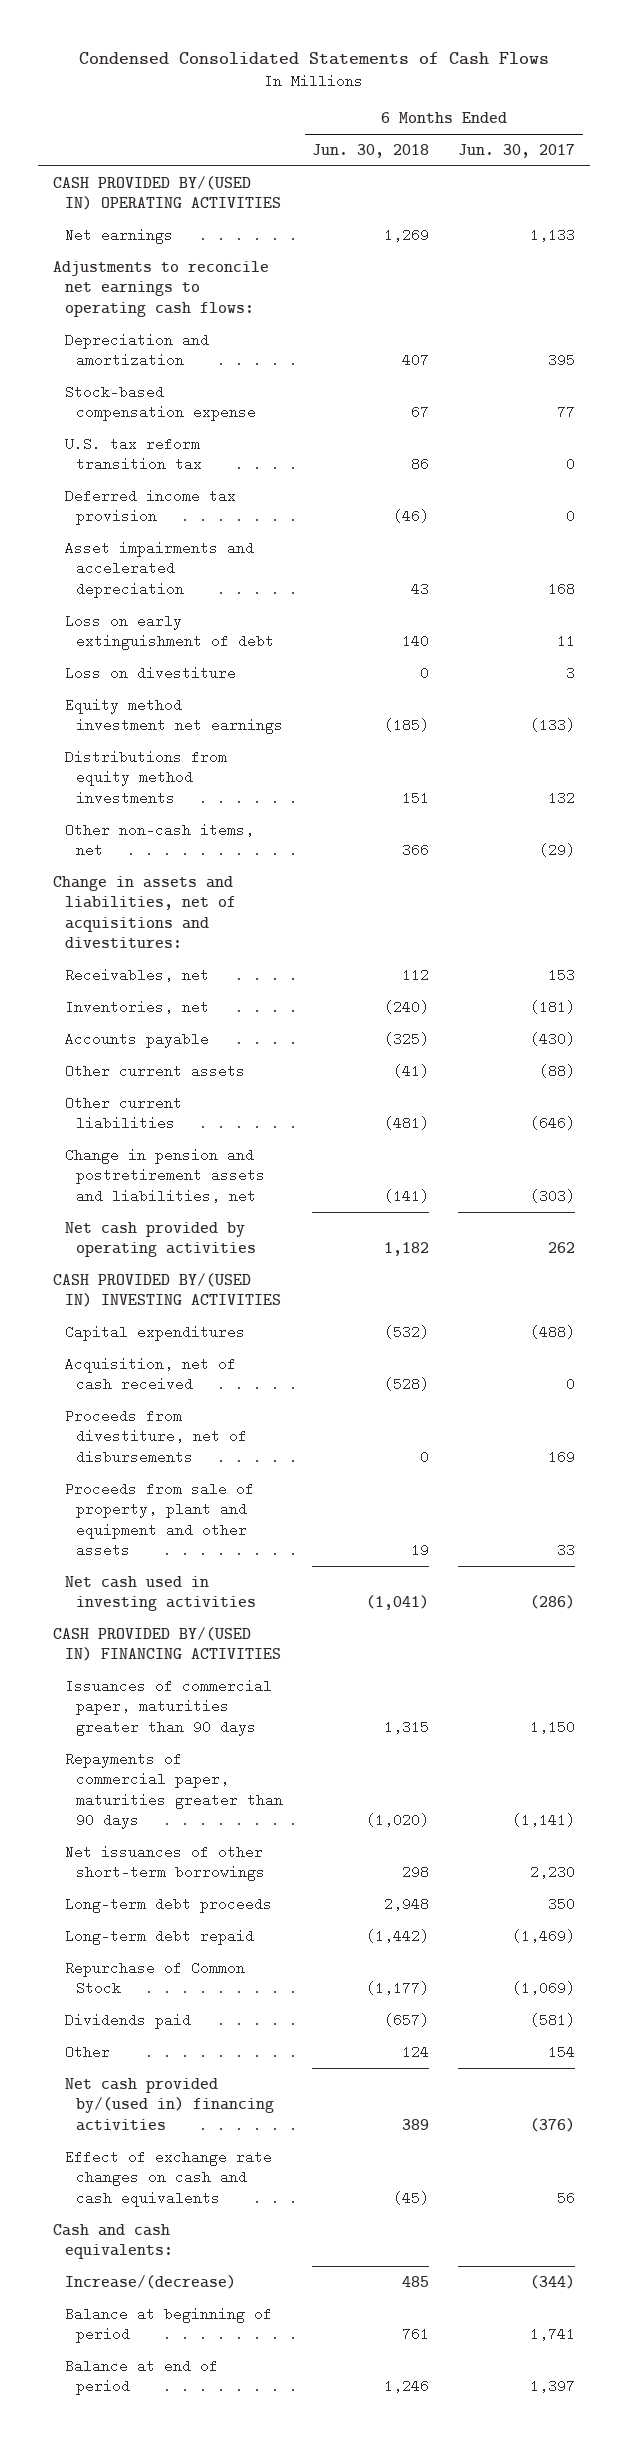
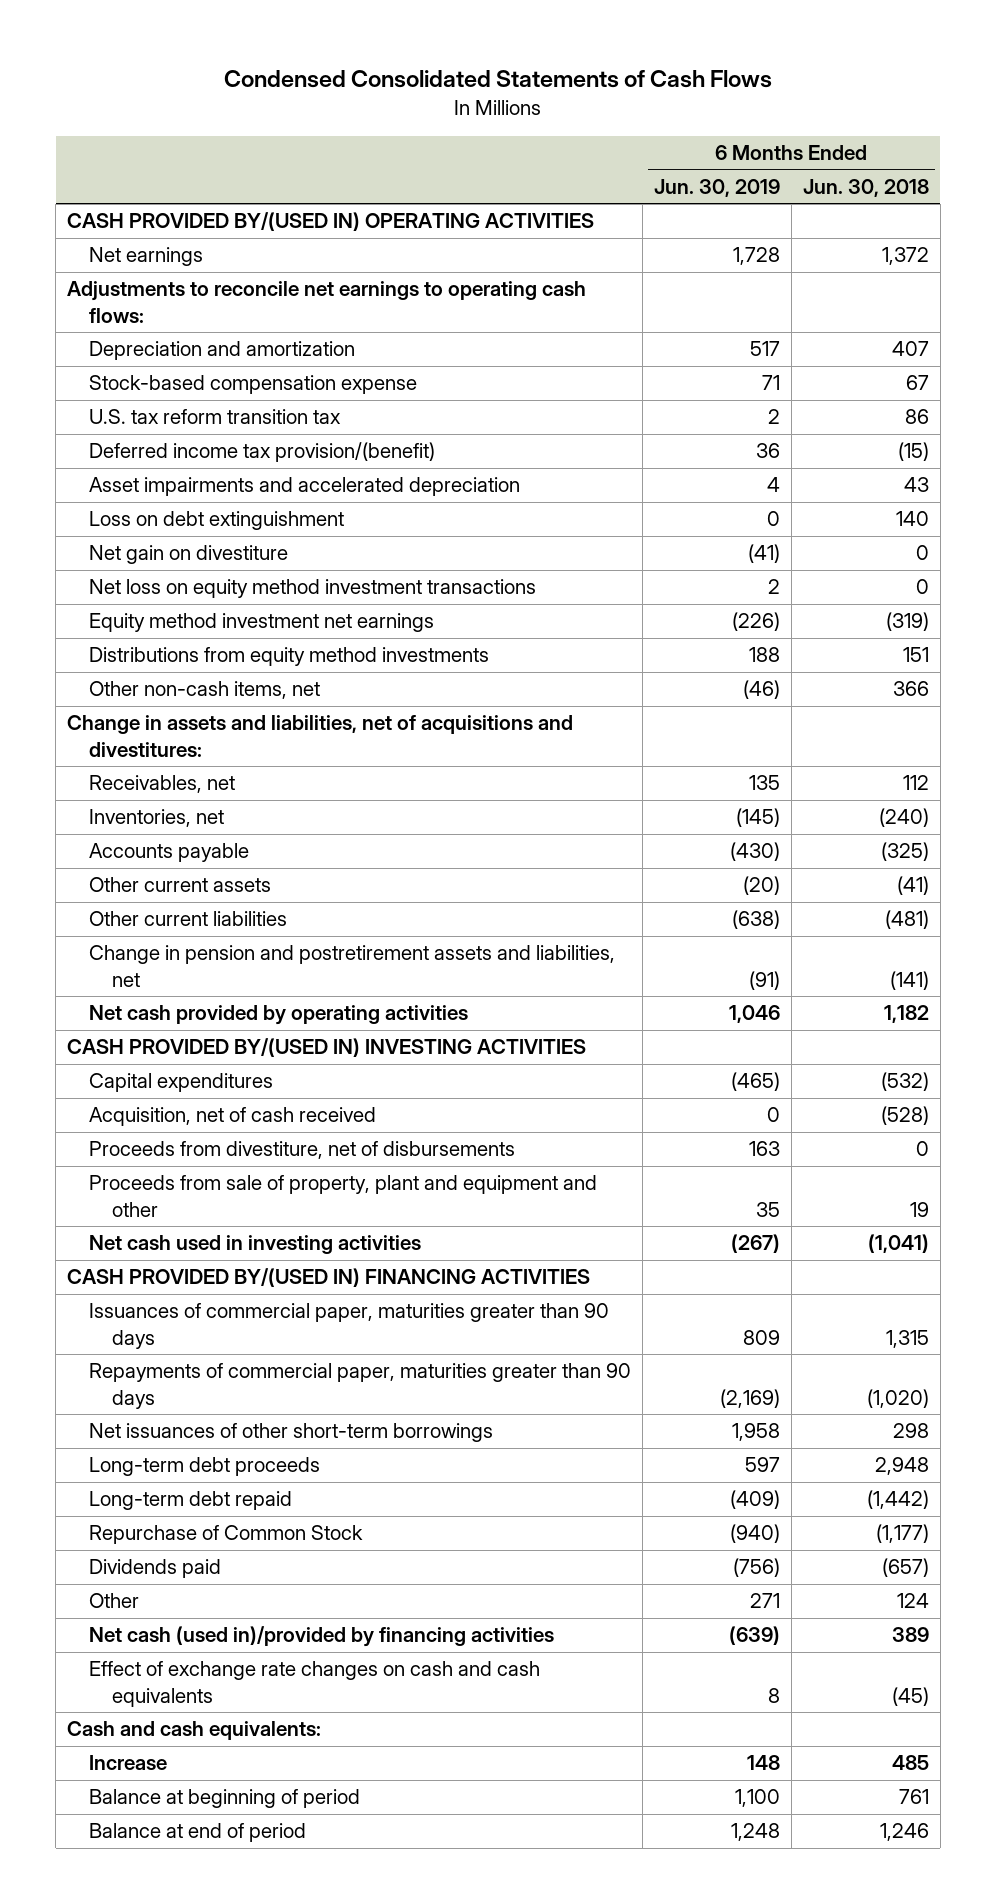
- | 6 Months Ended Jun. 30, 2018 | 6 Months Ended Jun. 30, 2017
+ | 6 Months Ended Jun. 30, 2019 | 6 Months Ended Jun. 30, 2018
- Net earnings | 1,269 | 1,133
+ Net earnings | 1,728 | 1,372
- Deferred income tax provision | (46) | 0
+ Deferred income tax provision/(benefit) | 36 | (15)
- Loss on early extinguishment of debt | 140 | 11
- Loss on divestiture | 0 | 3
- Equity method investment net earnings | (185) | (133)
+ Loss on debt extinguishment | 0 | 140
+ Net gain on divestiture | (41) | 0
+ Net loss on equity method investment transactions | 2 | 0
+ Equity method investment net earnings | (226) | (319)
- Proceeds from sale of property, plant and equipment and other assets | 19 | 33
+ Proceeds from sale of property, plant and equipment and other | 35 | 19
- Net cash provided by/(used in) financing activities | 389 | (376)
+ Net cash (used in)/provided by financing activities | (639) | 389
- Increase/(decrease) | 485 | (344)
+ Increase | 148 | 485

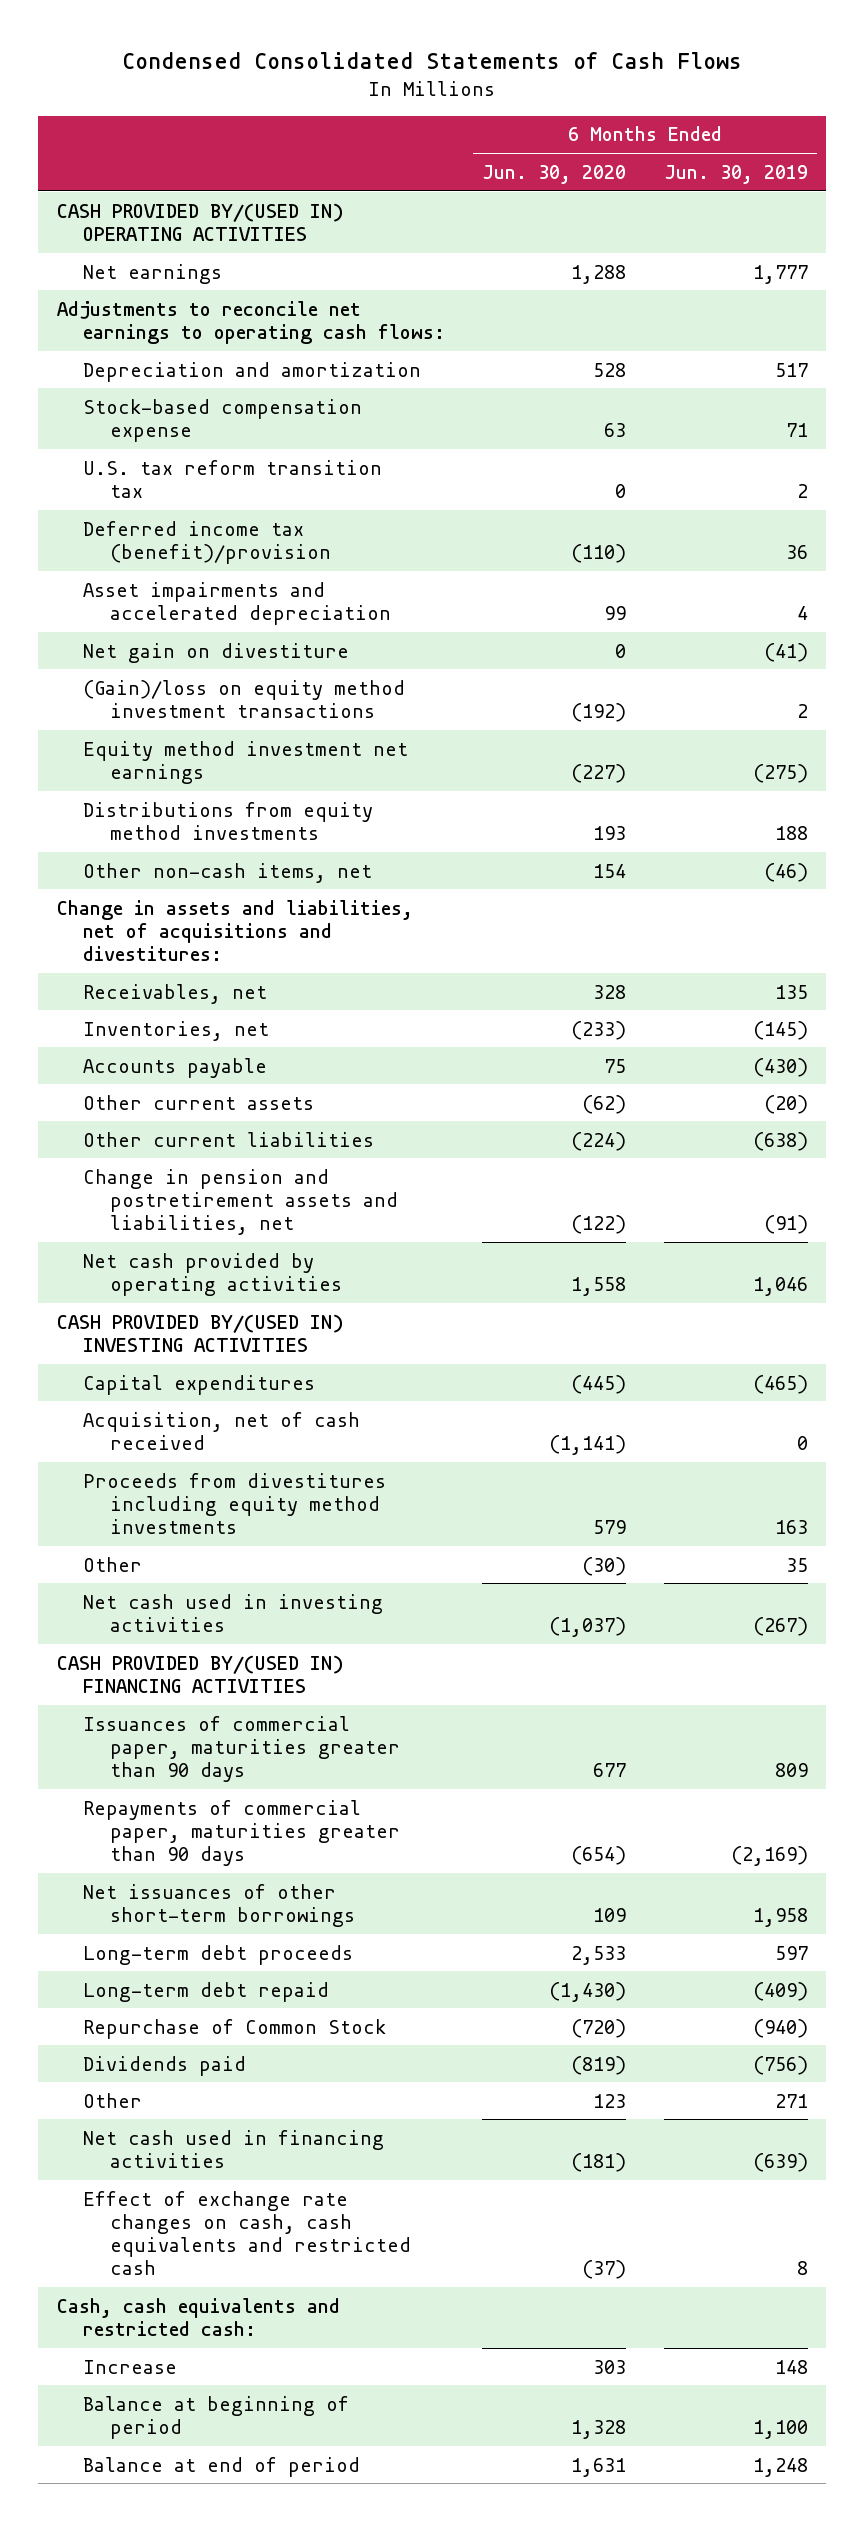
- | 6 Months Ended Jun. 30, 2019 | 6 Months Ended Jun. 30, 2018
+ | 6 Months Ended Jun. 30, 2020 | 6 Months Ended Jun. 30, 2019
- Net earnings | 1,728 | 1,372
+ Net earnings | 1,288 | 1,777
- Deferred income tax provision/(benefit) | 36 | (15)
+ Deferred income tax (benefit)/provision | (110) | 36
- Loss on debt extinguishment | 0 | 140
- Net loss on equity method investment transactions | 2 | 0
- Equity method investment net earnings | (226) | (319)
+ (Gain)/loss on equity method investment transactions | (192) | 2
+ Equity method investment net earnings | (227) | (275)
- Proceeds from divestiture, net of disbursements | 163 | 0
- Proceeds from sale of property, plant and equipment and other | 35 | 19
+ Proceeds from divestitures including equity method investments | 579 | 163
+ Other | (30) | 35
- Net cash (used in)/provided by financing activities | (639) | 389
- Effect of exchange rate changes on cash and cash equivalents | 8 | (45)
- Cash and cash equivalents:
+ Net cash used in financing activities | (181) | (639)
+ Effect of exchange rate changes on cash, cash equivalents and restricted cash | (37) | 8
+ Cash, cash equivalents and restricted cash:

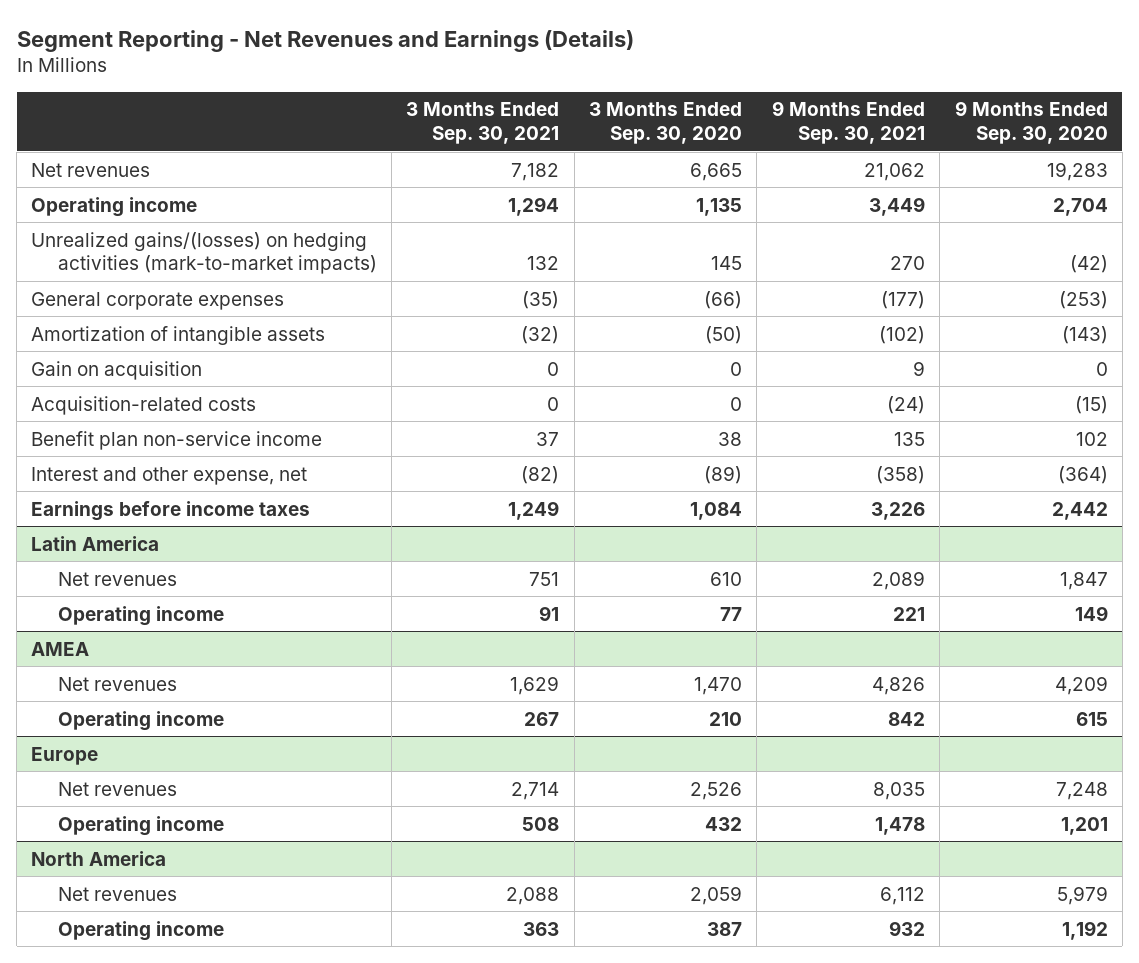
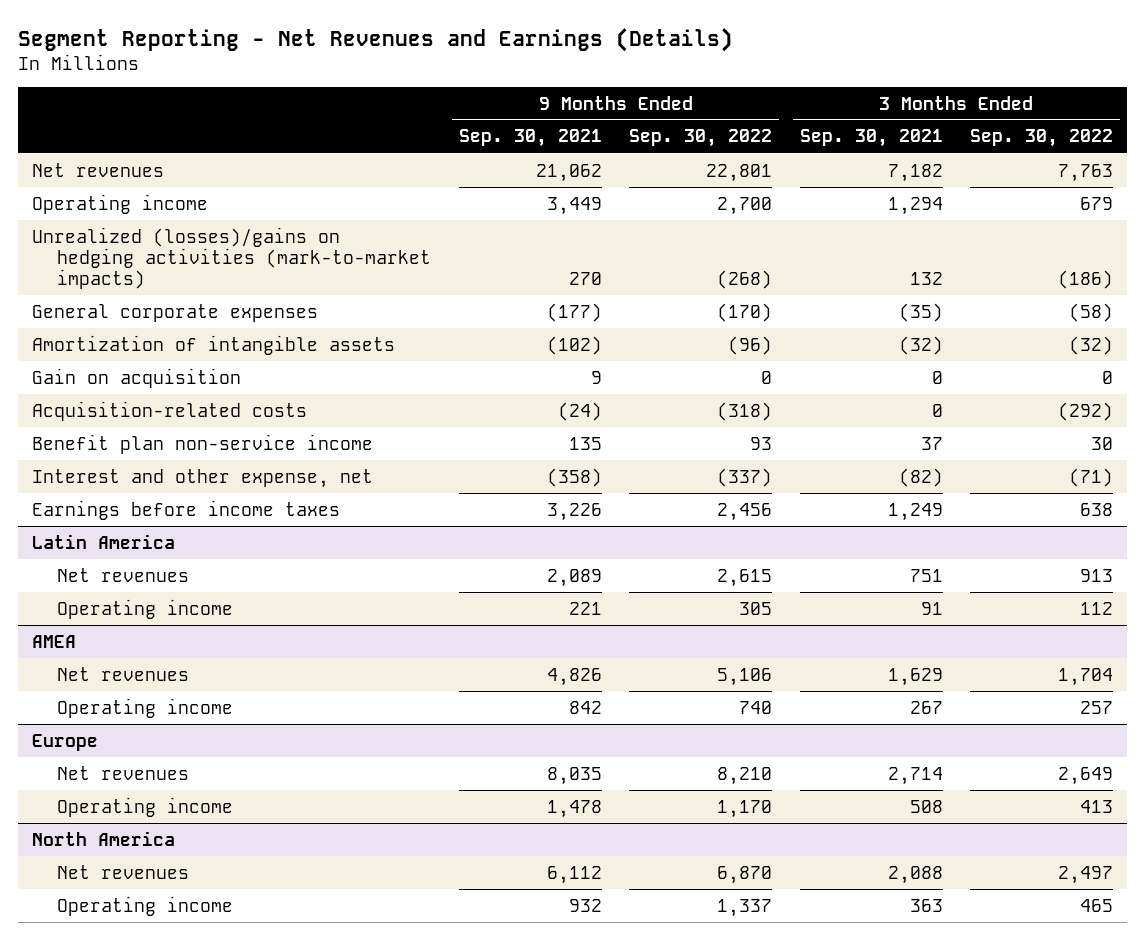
- | 3 Months Ended Sep. 30, 2021 | 3 Months Ended Sep. 30, 2020 | 9 Months Ended Sep. 30, 2021 | 9 Months Ended Sep. 30, 2020
+ | 9 Months Ended Sep. 30, 2021 | 9 Months Ended Sep. 30, 2022 | 3 Months Ended Sep. 30, 2021 | 3 Months Ended Sep. 30, 2022
- Unrealized gains/(losses) on hedging activities (mark-to-market impacts) | 132 | 145 | 270 | (42)
+ Unrealized (losses)/gains on hedging activities (mark-to-market impacts) | 270 | (268) | 132 | (186)

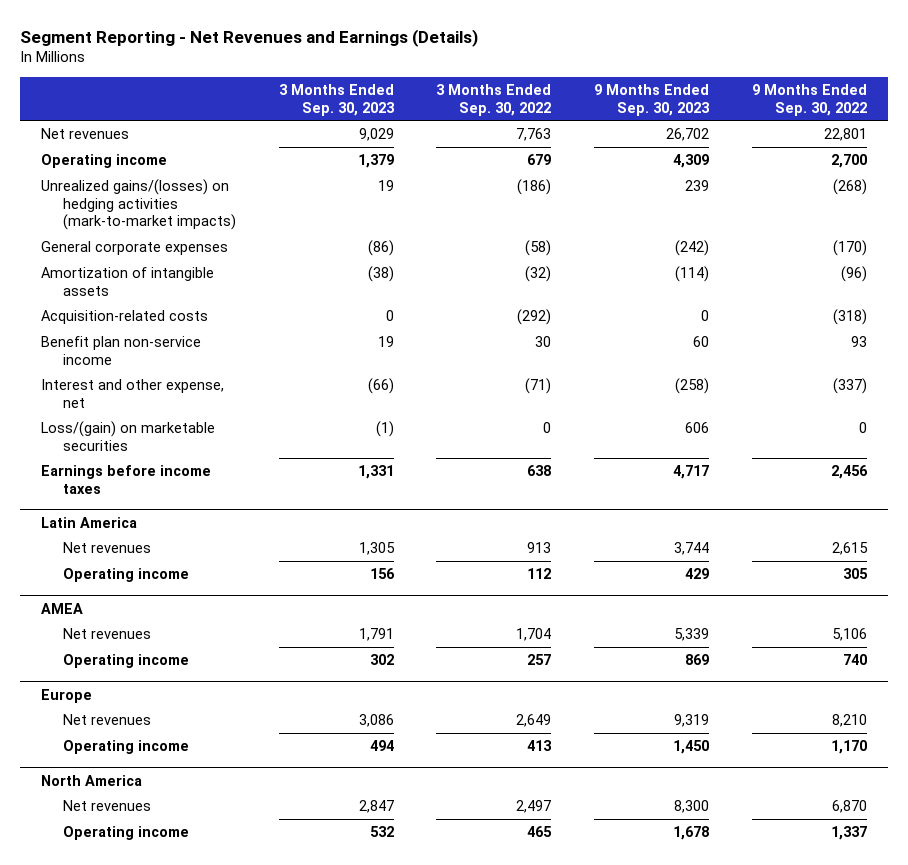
- | 9 Months Ended Sep. 30, 2021 | 9 Months Ended Sep. 30, 2022 | 3 Months Ended Sep. 30, 2021 | 3 Months Ended Sep. 30, 2022
+ | 3 Months Ended Sep. 30, 2023 | 3 Months Ended Sep. 30, 2022 | 9 Months Ended Sep. 30, 2023 | 9 Months Ended Sep. 30, 2022
- Unrealized (losses)/gains on hedging activities (mark-to-market impacts) | 270 | (268) | 132 | (186)
+ Unrealized gains/(losses) on hedging activities (mark-to-market impacts) | 19 | (186) | 239 | (268)
- Gain on acquisition | 9 | 0 | 0 | 0
+ Loss/(gain) on marketable securities | (1) | 0 | 606 | 0

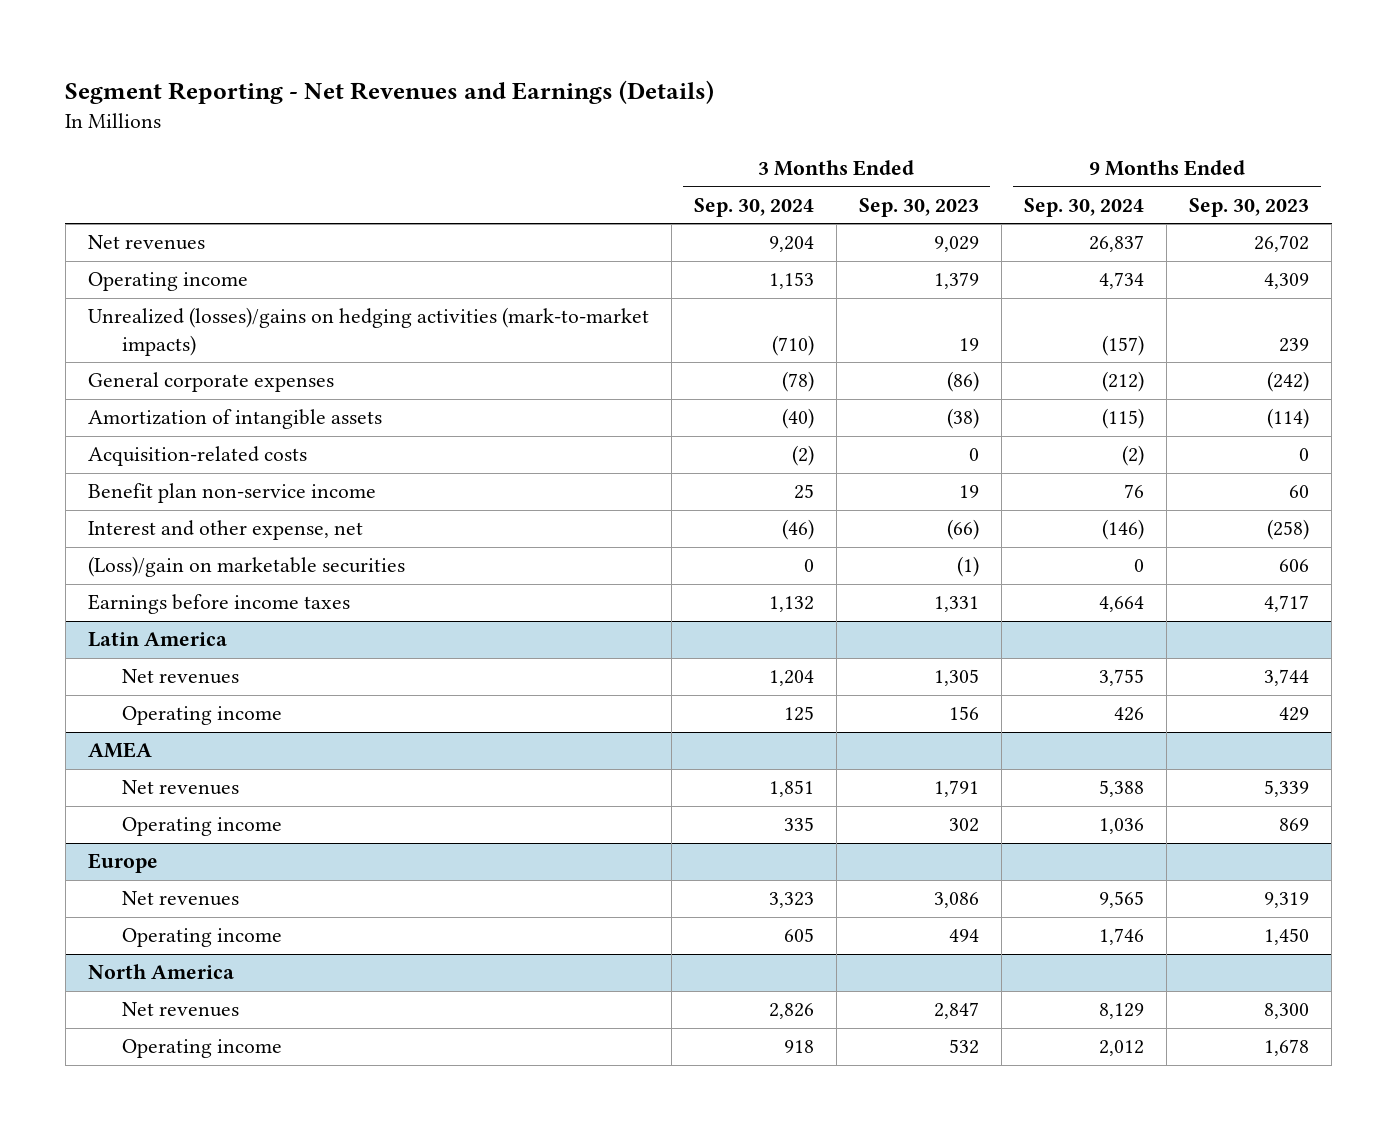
- | 3 Months Ended Sep. 30, 2023 | 3 Months Ended Sep. 30, 2022 | 9 Months Ended Sep. 30, 2023 | 9 Months Ended Sep. 30, 2022
+ | 3 Months Ended Sep. 30, 2024 | 3 Months Ended Sep. 30, 2023 | 9 Months Ended Sep. 30, 2024 | 9 Months Ended Sep. 30, 2023
- Unrealized gains/(losses) on hedging activities (mark-to-market impacts) | 19 | (186) | 239 | (268)
+ Unrealized (losses)/gains on hedging activities (mark-to-market impacts) | (710) | 19 | (157) | 239
- Loss/(gain) on marketable securities | (1) | 0 | 606 | 0
+ (Loss)/gain on marketable securities | 0 | (1) | 0 | 606

